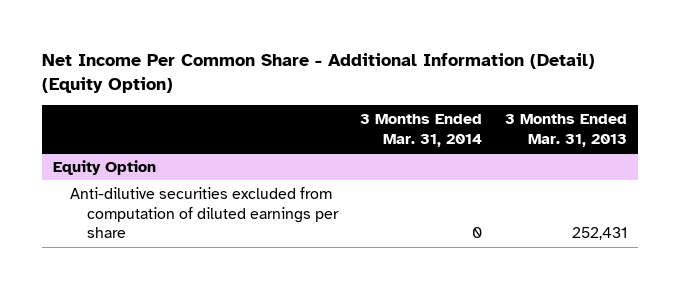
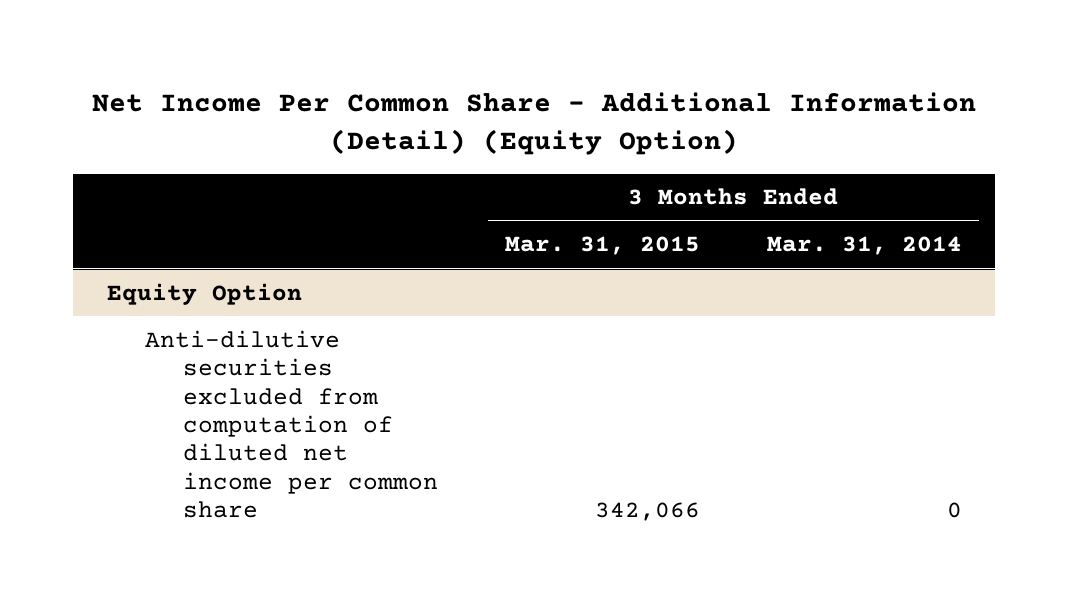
- | 3 Months Ended Mar. 31, 2014 | 3 Months Ended Mar. 31, 2013
+ | 3 Months Ended Mar. 31, 2015 | 3 Months Ended Mar. 31, 2014
@ Equity Option
- Anti-dilutive securities excluded from computation of diluted earnings per share | 0 | 252,431
+ Anti-dilutive securities excluded from computation of diluted net income per common share | 342,066 | 0

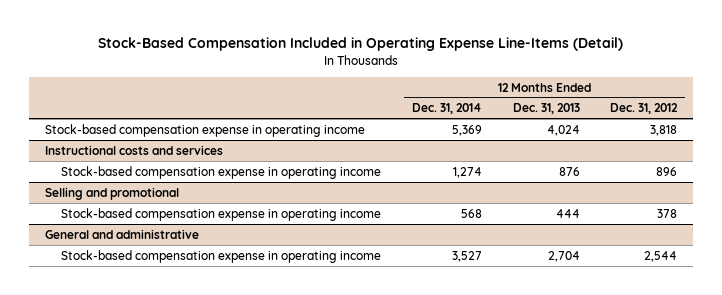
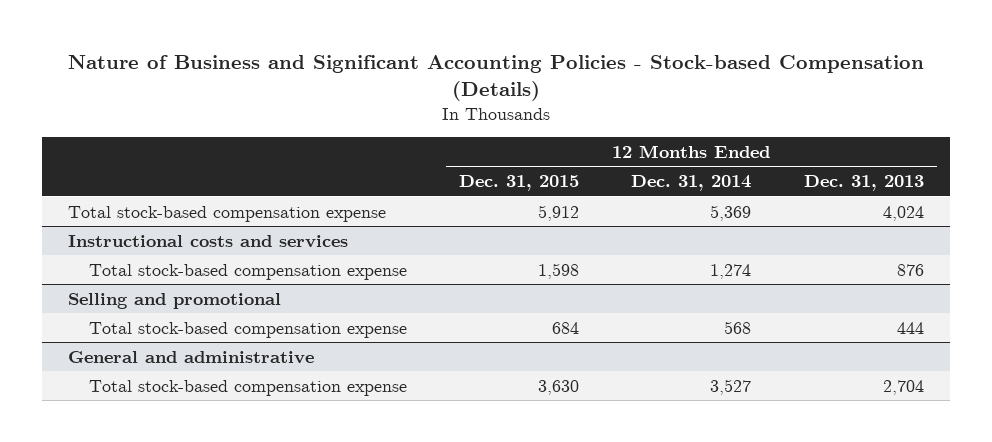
- Stock-Based Compensation Included in Operating Expense Line-Items (Detail)
+ Nature of Business and Significant Accounting Policies - Stock-based Compensation (Details)
- | 12 Months Ended Dec. 31, 2014 | 12 Months Ended Dec. 31, 2013 | 12 Months Ended Dec. 31, 2012
+ | 12 Months Ended Dec. 31, 2015 | 12 Months Ended Dec. 31, 2014 | 12 Months Ended Dec. 31, 2013
- Stock-based compensation expense in operating income | 5,369 | 4,024 | 3,818
+ Total stock-based compensation expense | 5,912 | 5,369 | 4,024
@ Instructional costs and services
- Stock-based compensation expense in operating income | 1,274 | 876 | 896
+ Total stock-based compensation expense | 1,598 | 1,274 | 876
@ Selling and promotional
- Stock-based compensation expense in operating income | 568 | 444 | 378
+ Total stock-based compensation expense | 684 | 568 | 444
@ General and administrative
- Stock-based compensation expense in operating income | 3,527 | 2,704 | 2,544
+ Total stock-based compensation expense | 3,630 | 3,527 | 2,704

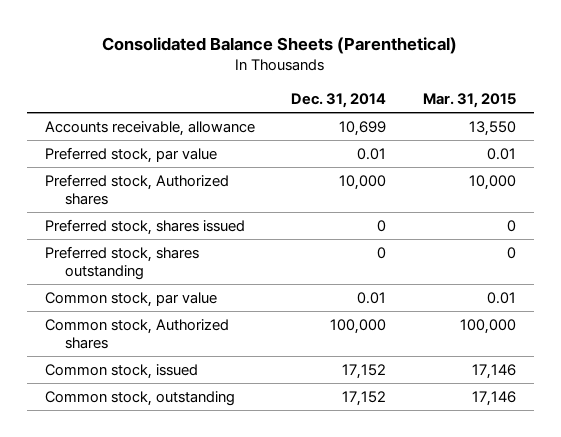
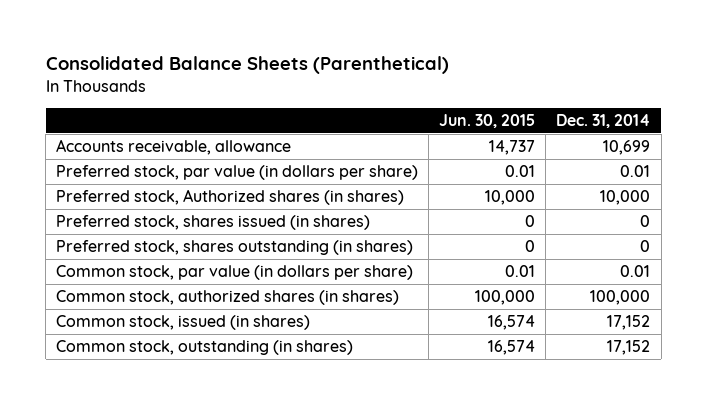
- | Dec. 31, 2014 | Mar. 31, 2015
+ | Jun. 30, 2015 | Dec. 31, 2014
- Preferred stock, par value | 0.01 | 0.01
- Preferred stock, Authorized shares | 10,000 | 10,000
- Preferred stock, shares issued | 0 | 0
- Preferred stock, shares outstanding | 0 | 0
- Common stock, par value | 0.01 | 0.01
- Common stock, Authorized shares | 100,000 | 100,000
- Common stock, issued | 17,152 | 17,146
- Common stock, outstanding | 17,152 | 17,146
+ Preferred stock, par value (in dollars per share) | 0.01 | 0.01
+ Preferred stock, Authorized shares (in shares) | 10,000 | 10,000
+ Preferred stock, shares issued (in shares) | 0 | 0
+ Preferred stock, shares outstanding (in shares) | 0 | 0
+ Common stock, par value (in dollars per share) | 0.01 | 0.01
+ Common stock, authorized shares (in shares) | 100,000 | 100,000
+ Common stock, issued (in shares) | 16,574 | 17,152
+ Common stock, outstanding (in shares) | 16,574 | 17,152

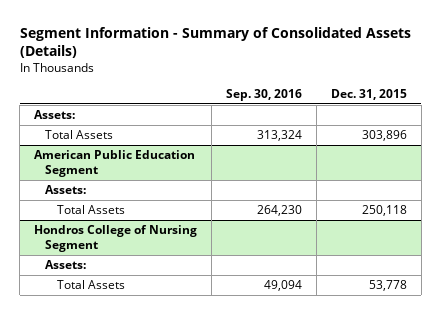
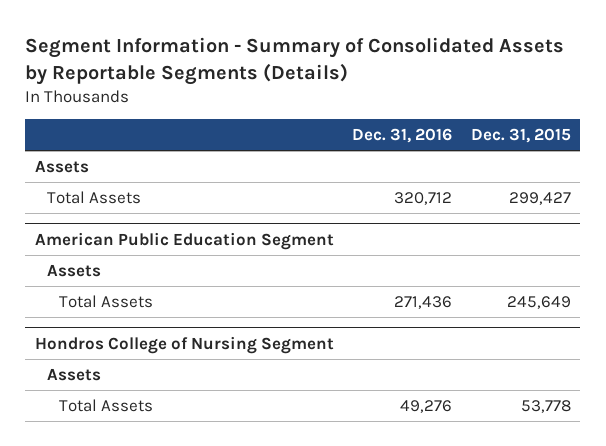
- Segment Information - Summary of Consolidated Assets (Details)
+ Segment Information - Summary of Consolidated Assets by Reportable Segments (Details)
- | Sep. 30, 2016 | Dec. 31, 2015
+ | Dec. 31, 2016 | Dec. 31, 2015
- Assets:
- Total Assets | 313,324 | 303,896
+ Assets
+ Total Assets | 320,712 | 299,427
@ American Public Education Segment
- Assets:
- Total Assets | 264,230 | 250,118
+ Assets
+ Total Assets | 271,436 | 245,649
@ Hondros College of Nursing Segment
- Assets:
+ Assets

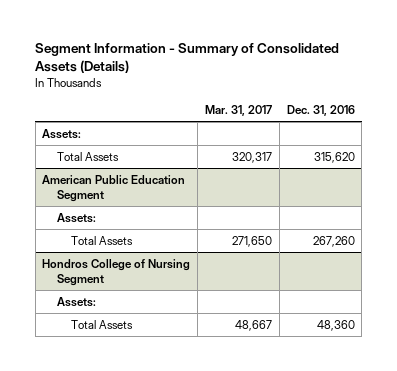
- Segment Information - Summary of Consolidated Assets by Reportable Segments (Details)
+ Segment Information - Summary of Consolidated Assets (Details)
- | Dec. 31, 2016 | Dec. 31, 2015
+ | Mar. 31, 2017 | Dec. 31, 2016
- Assets
- Total Assets | 320,712 | 299,427
+ Assets:
+ Total Assets | 320,317 | 315,620
@ American Public Education Segment
- Assets
- Total Assets | 271,436 | 245,649
+ Assets:
+ Total Assets | 271,650 | 267,260
@ Hondros College of Nursing Segment
- Assets
- Total Assets | 49,276 | 53,778
+ Assets:
+ Total Assets | 48,667 | 48,360

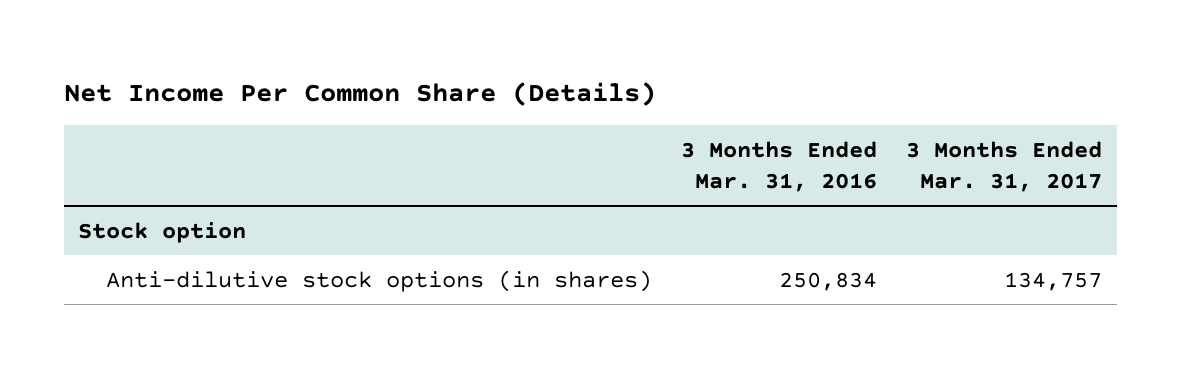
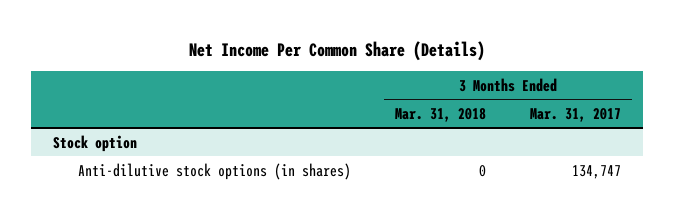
- | 3 Months Ended Mar. 31, 2016 | 3 Months Ended Mar. 31, 2017
+ | 3 Months Ended Mar. 31, 2018 | 3 Months Ended Mar. 31, 2017
@ Stock option
- Anti-dilutive stock options (in shares) | 250,834 | 134,757
+ Anti-dilutive stock options (in shares) | 0 | 134,747

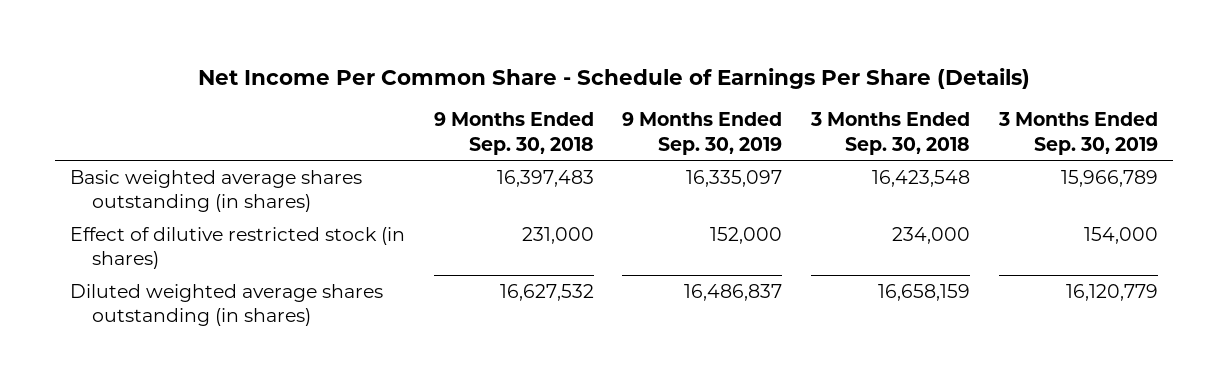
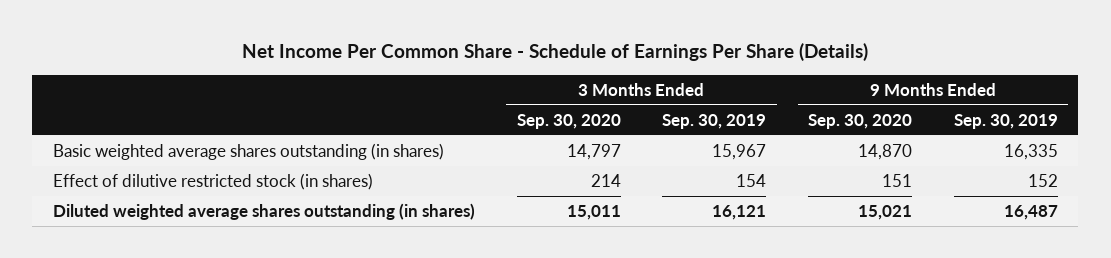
- | 9 Months Ended Sep. 30, 2018 | 9 Months Ended Sep. 30, 2019 | 3 Months Ended Sep. 30, 2018 | 3 Months Ended Sep. 30, 2019
+ | 3 Months Ended Sep. 30, 2020 | 3 Months Ended Sep. 30, 2019 | 9 Months Ended Sep. 30, 2020 | 9 Months Ended Sep. 30, 2019
- Basic weighted average shares outstanding (in shares) | 16,397,483 | 16,335,097 | 16,423,548 | 15,966,789
- Effect of dilutive restricted stock (in shares) | 231,000 | 152,000 | 234,000 | 154,000
- Diluted weighted average shares outstanding (in shares) | 16,627,532 | 16,486,837 | 16,658,159 | 16,120,779
+ Basic weighted average shares outstanding (in shares) | 14,797 | 15,967 | 14,870 | 16,335
+ Effect of dilutive restricted stock (in shares) | 214 | 154 | 151 | 152
+ Diluted weighted average shares outstanding (in shares) | 15,011 | 16,121 | 15,021 | 16,487

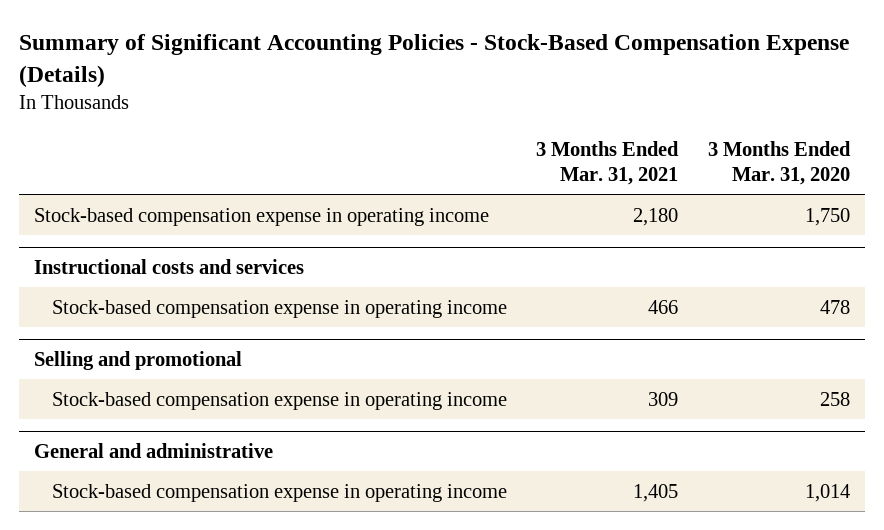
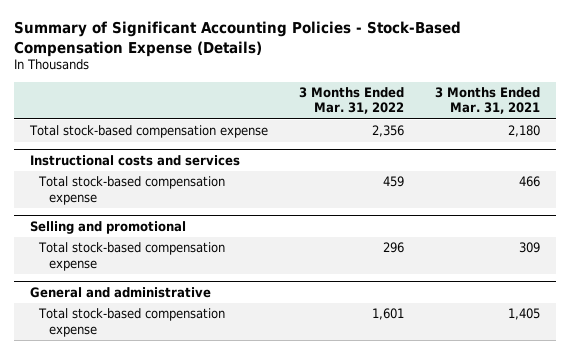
- | 3 Months Ended Mar. 31, 2021 | 3 Months Ended Mar. 31, 2020
+ | 3 Months Ended Mar. 31, 2022 | 3 Months Ended Mar. 31, 2021
- Stock-based compensation expense in operating income | 2,180 | 1,750
+ Total stock-based compensation expense | 2,356 | 2,180
@ Instructional costs and services
- Stock-based compensation expense in operating income | 466 | 478
+ Total stock-based compensation expense | 459 | 466
@ Selling and promotional
- Stock-based compensation expense in operating income | 309 | 258
+ Total stock-based compensation expense | 296 | 309
@ General and administrative
- Stock-based compensation expense in operating income | 1,405 | 1,014
+ Total stock-based compensation expense | 1,601 | 1,405

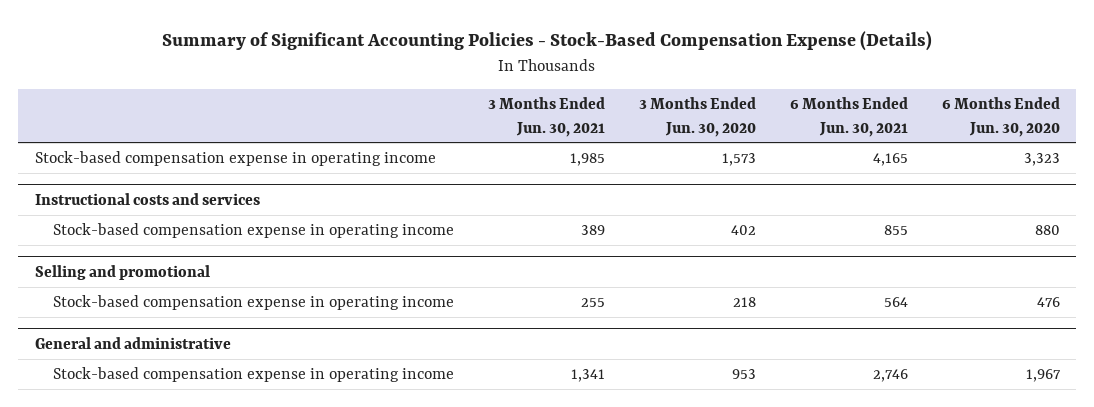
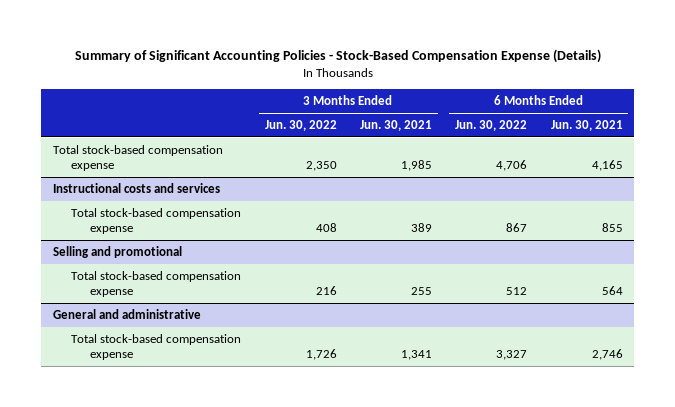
- | 3 Months Ended Jun. 30, 2021 | 3 Months Ended Jun. 30, 2020 | 6 Months Ended Jun. 30, 2021 | 6 Months Ended Jun. 30, 2020
+ | 3 Months Ended Jun. 30, 2022 | 3 Months Ended Jun. 30, 2021 | 6 Months Ended Jun. 30, 2022 | 6 Months Ended Jun. 30, 2021
- Stock-based compensation expense in operating income | 1,985 | 1,573 | 4,165 | 3,323
+ Total stock-based compensation expense | 2,350 | 1,985 | 4,706 | 4,165
@ Instructional costs and services
- Stock-based compensation expense in operating income | 389 | 402 | 855 | 880
+ Total stock-based compensation expense | 408 | 389 | 867 | 855
@ Selling and promotional
- Stock-based compensation expense in operating income | 255 | 218 | 564 | 476
+ Total stock-based compensation expense | 216 | 255 | 512 | 564
@ General and administrative
- Stock-based compensation expense in operating income | 1,341 | 953 | 2,746 | 1,967
+ Total stock-based compensation expense | 1,726 | 1,341 | 3,327 | 2,746

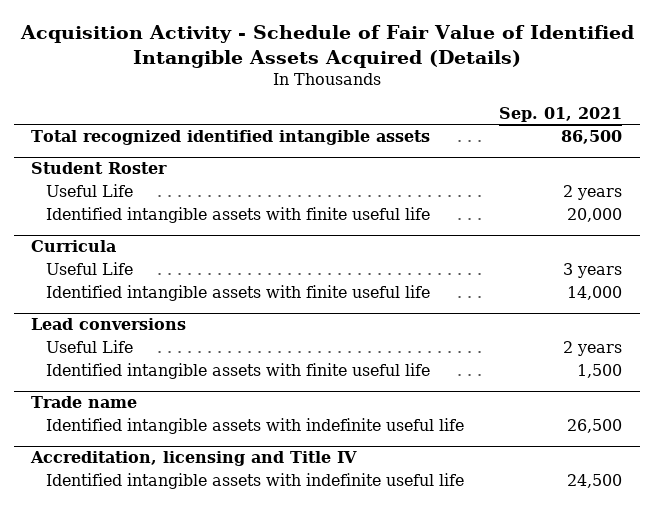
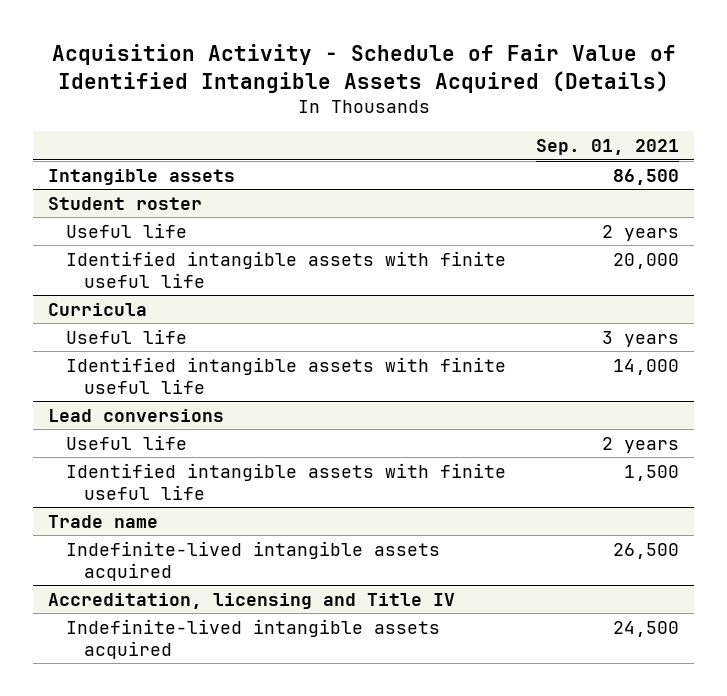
- Total recognized identified intangible assets | 86,500
- Student Roster
- Useful Life | 2 years
+ Intangible assets | 86,500
+ Student roster
+ Useful life | 2 years
@ Curricula
- Useful Life | 3 years
+ Useful life | 3 years
@ Lead conversions
- Useful Life | 2 years
+ Useful life | 2 years
@ Trade name
- Identified intangible assets with indefinite useful life | 26,500
+ Indefinite-lived intangible assets acquired | 26,500
@ Accreditation, licensing and Title IV
- Identified intangible assets with indefinite useful life | 24,500
+ Indefinite-lived intangible assets acquired | 24,500

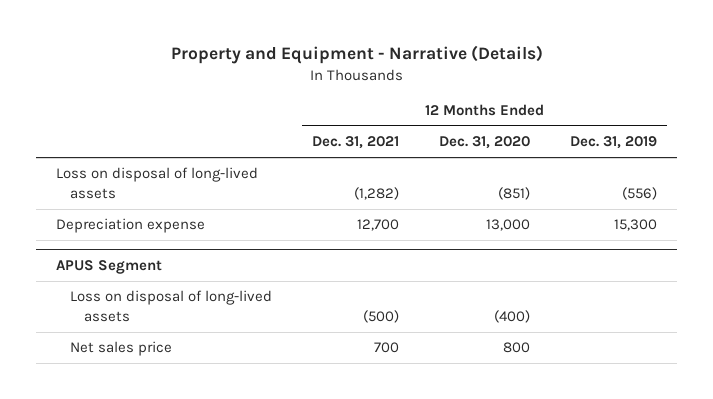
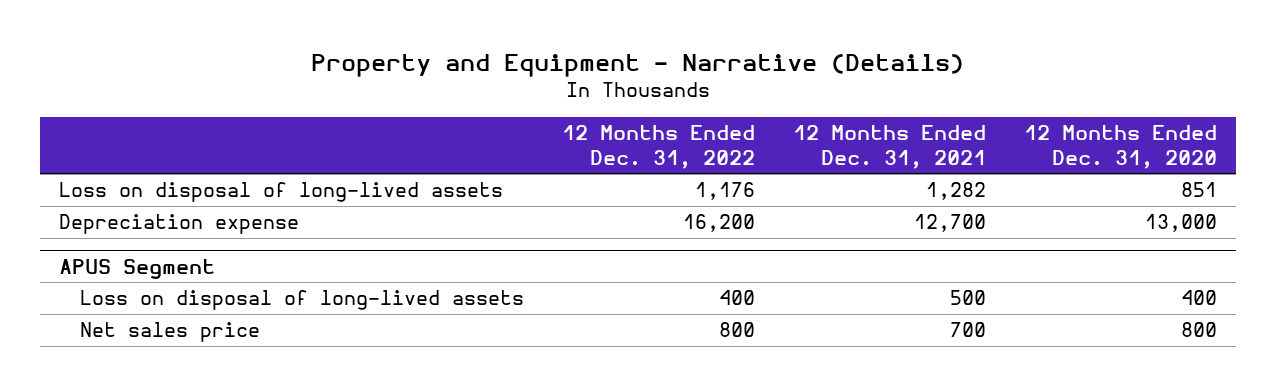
- | 12 Months Ended Dec. 31, 2021 | 12 Months Ended Dec. 31, 2020 | 12 Months Ended Dec. 31, 2019
+ | 12 Months Ended Dec. 31, 2022 | 12 Months Ended Dec. 31, 2021 | 12 Months Ended Dec. 31, 2020
- Loss on disposal of long-lived assets | (1,282) | (851) | (556)
+ Loss on disposal of long-lived assets | 1,176 | 1,282 | 851
@ APUS Segment
- Loss on disposal of long-lived assets | (500) | (400) |
+ Loss on disposal of long-lived assets | 400 | 500 | 400

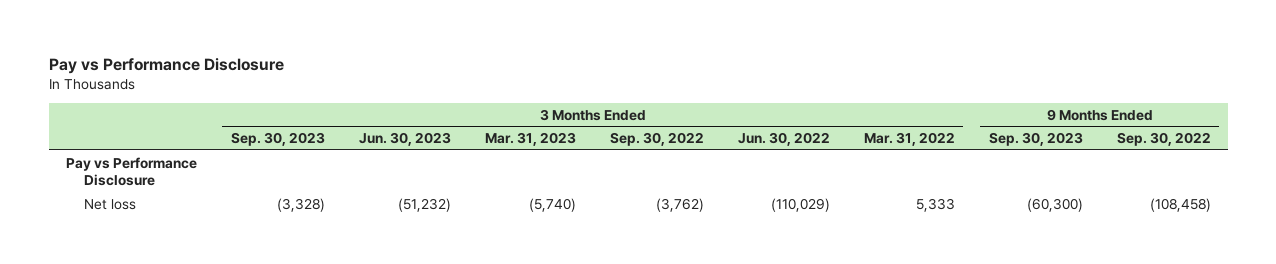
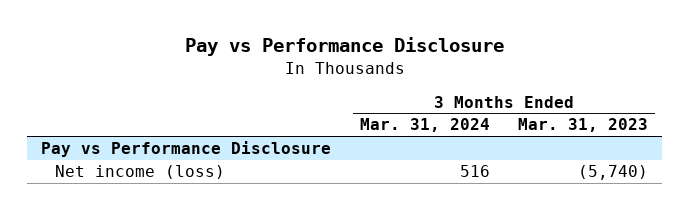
- | 3 Months Ended Sep. 30, 2023 | 3 Months Ended Jun. 30, 2023 | 3 Months Ended Mar. 31, 2023 | 3 Months Ended Sep. 30, 2022 | 3 Months Ended Jun. 30, 2022 | 3 Months Ended Mar. 31, 2022 | 9 Months Ended Sep. 30, 2023 | 9 Months Ended Sep. 30, 2022
+ | 3 Months Ended Mar. 31, 2024 | 3 Months Ended Mar. 31, 2023
- Net loss | (3,328) | (51,232) | (5,740) | (3,762) | (110,029) | 5,333 | (60,300) | (108,458)
+ Net income (loss) | 516 | (5,740)

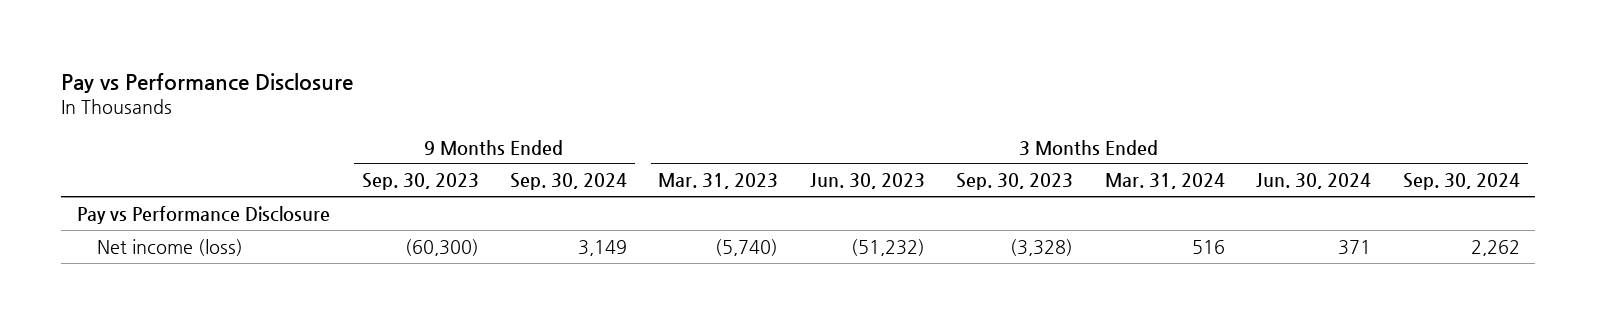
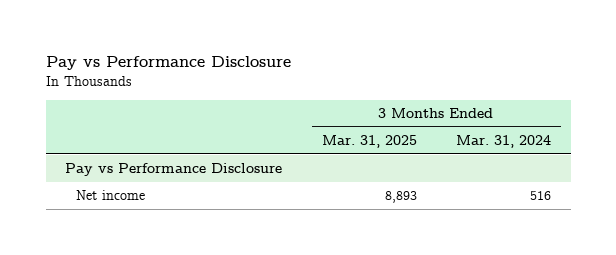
- | 9 Months Ended Sep. 30, 2023 | 9 Months Ended Sep. 30, 2024 | 3 Months Ended Mar. 31, 2023 | 3 Months Ended Jun. 30, 2023 | 3 Months Ended Sep. 30, 2023 | 3 Months Ended Mar. 31, 2024 | 3 Months Ended Jun. 30, 2024 | 3 Months Ended Sep. 30, 2024
+ | 3 Months Ended Mar. 31, 2025 | 3 Months Ended Mar. 31, 2024
- Net income (loss) | (60,300) | 3,149 | (5,740) | (51,232) | (3,328) | 516 | 371 | 2,262
+ Net income | 8,893 | 516

